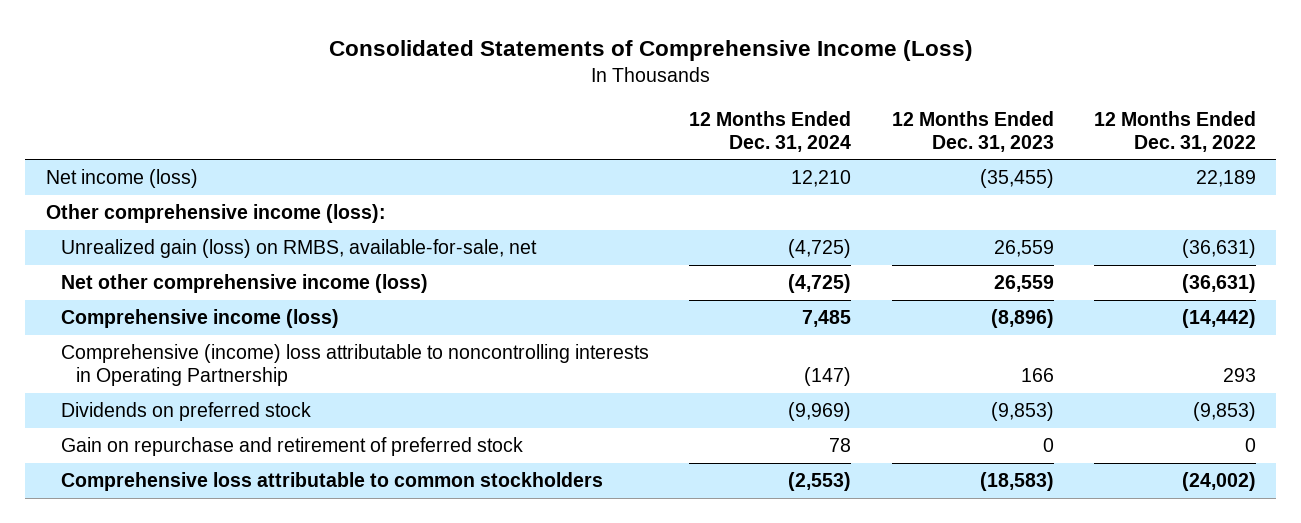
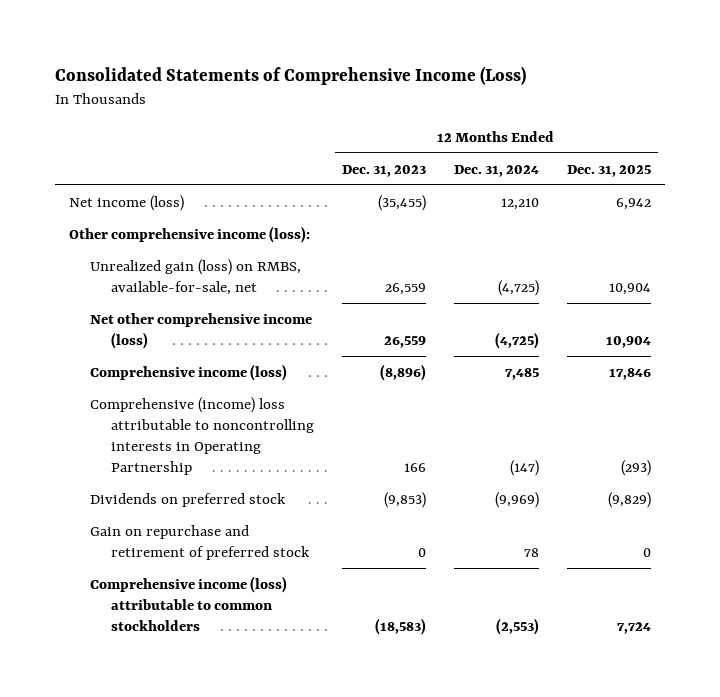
- | 12 Months Ended Dec. 31, 2024 | 12 Months Ended Dec. 31, 2023 | 12 Months Ended Dec. 31, 2022
+ | 12 Months Ended Dec. 31, 2023 | 12 Months Ended Dec. 31, 2024 | 12 Months Ended Dec. 31, 2025
- Comprehensive loss attributable to common stockholders | (2,553) | (18,583) | (24,002)
+ Comprehensive income (loss) attributable to common stockholders | (18,583) | (2,553) | 7,724

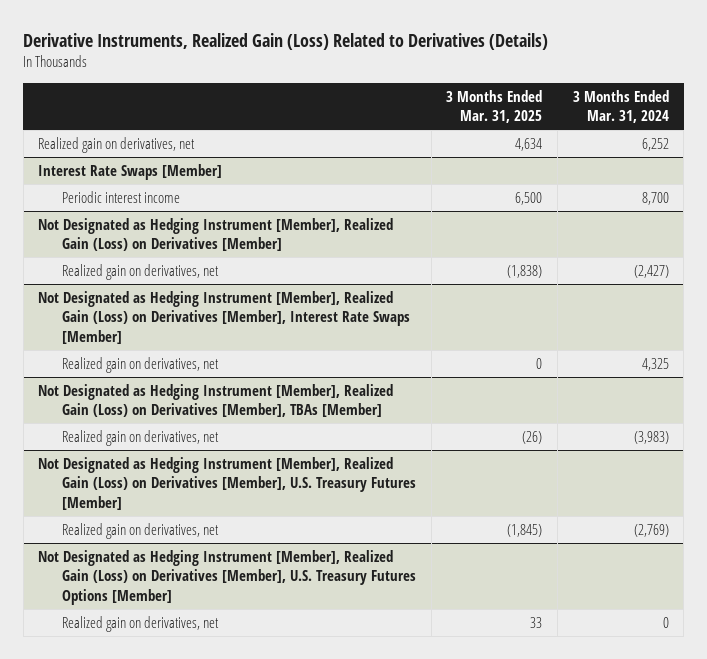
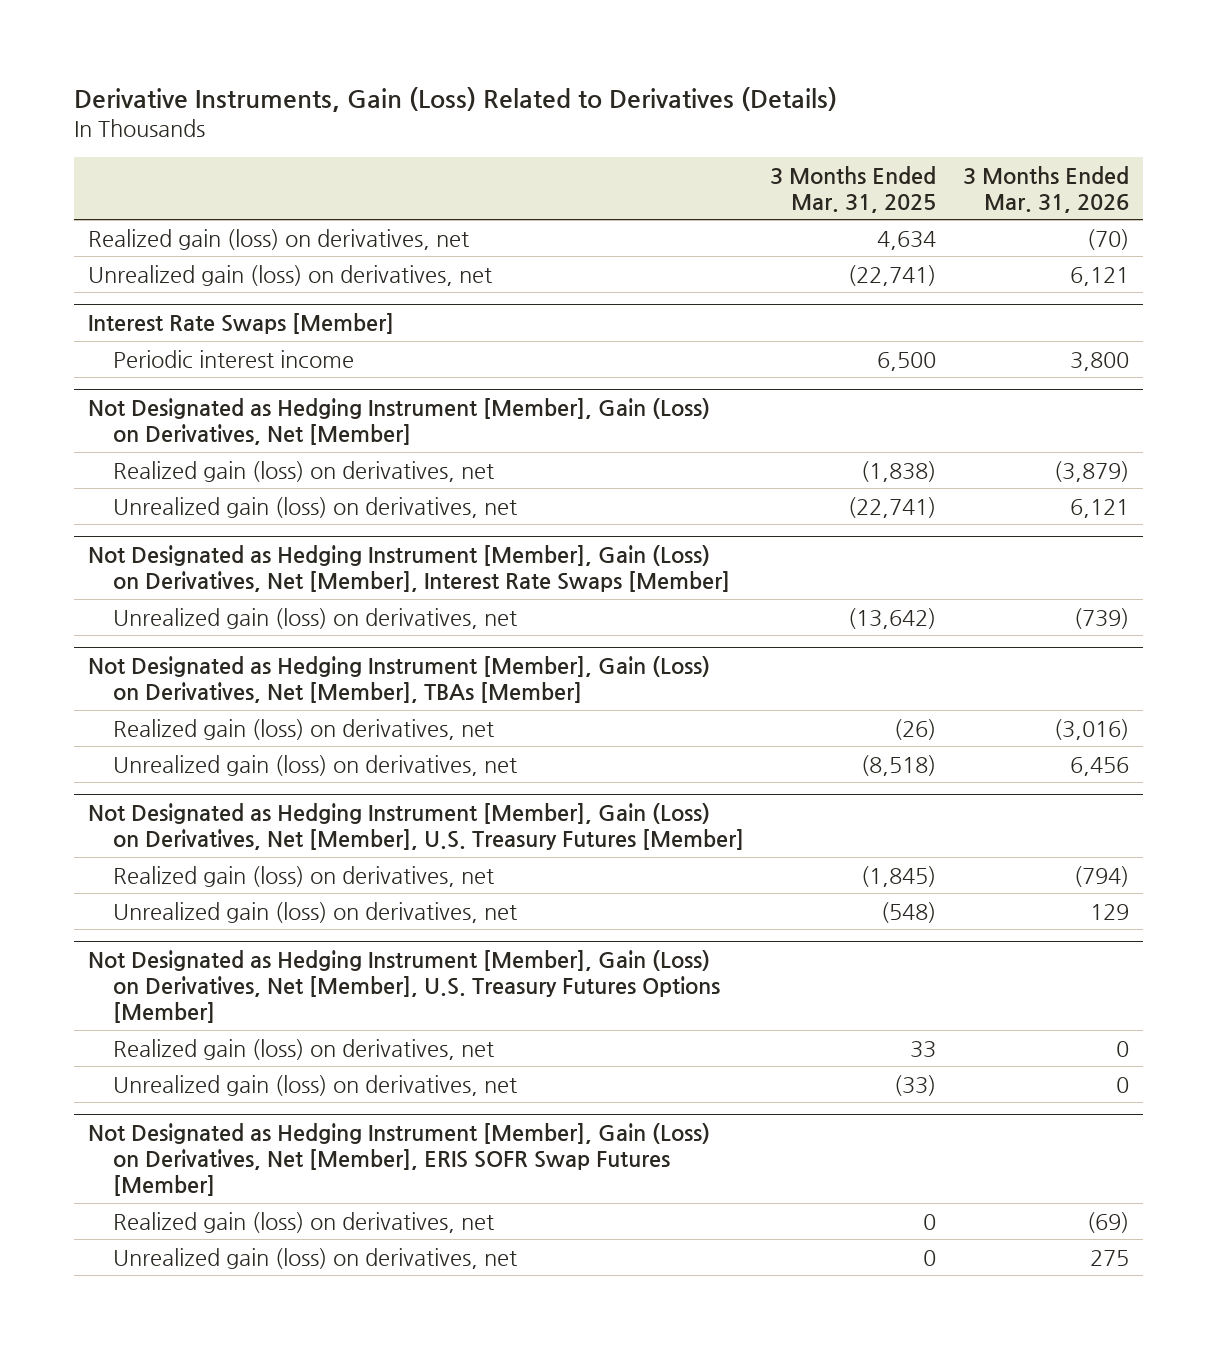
- Derivative Instruments, Realized Gain (Loss) Related to Derivatives (Details)
+ Derivative Instruments, Gain (Loss) Related to Derivatives (Details)
- | 3 Months Ended Mar. 31, 2025 | 3 Months Ended Mar. 31, 2024
+ | 3 Months Ended Mar. 31, 2025 | 3 Months Ended Mar. 31, 2026
- Realized gain on derivatives, net | 4,634 | 6,252
+ Realized gain (loss) on derivatives, net | 4,634 | (70)
+ Unrealized gain (loss) on derivatives, net | (22,741) | 6,121
- Not Designated as Hedging Instrument [Member], Realized Gain (Loss) on Derivatives [Member]
- Realized gain on derivatives, net | (1,838) | (2,427)
- Not Designated as Hedging Instrument [Member], Realized Gain (Loss) on Derivatives [Member], Interest Rate Swaps [Member]
- Realized gain on derivatives, net | 0 | 4,325
- Not Designated as Hedging Instrument [Member], Realized Gain (Loss) on Derivatives [Member], TBAs [Member]
- Realized gain on derivatives, net | (26) | (3,983)
- Not Designated as Hedging Instrument [Member], Realized Gain (Loss) on Derivatives [Member], U.S. Treasury Futures [Member]
- Realized gain on derivatives, net | (1,845) | (2,769)
- Not Designated as Hedging Instrument [Member], Realized Gain (Loss) on Derivatives [Member], U.S. Treasury Futures Options [Member]
- Realized gain on derivatives, net | 33 | 0
+ Not Designated as Hedging Instrument [Member], Gain (Loss) on Derivatives, Net [Member]
+ Realized gain (loss) on derivatives, net | (1,838) | (3,879)
+ Unrealized gain (loss) on derivatives, net | (22,741) | 6,121
+ Not Designated as Hedging Instrument [Member], Gain (Loss) on Derivatives, Net [Member], Interest Rate Swaps [Member]
+ Unrealized gain (loss) on derivatives, net | (13,642) | (739)
+ Not Designated as Hedging Instrument [Member], Gain (Loss) on Derivatives, Net [Member], TBAs [Member]
+ Realized gain (loss) on derivatives, net | (26) | (3,016)
+ Unrealized gain (loss) on derivatives, net | (8,518) | 6,456
+ Not Designated as Hedging Instrument [Member], Gain (Loss) on Derivatives, Net [Member], U.S. Treasury Futures [Member]
+ Realized gain (loss) on derivatives, net | (1,845) | (794)
+ Unrealized gain (loss) on derivatives, net | (548) | 129
+ Not Designated as Hedging Instrument [Member], Gain (Loss) on Derivatives, Net [Member], U.S. Treasury Futures Options [Member]
+ Realized gain (loss) on derivatives, net | 33 | 0
+ Unrealized gain (loss) on derivatives, net | (33) | 0
+ Not Designated as Hedging Instrument [Member], Gain (Loss) on Derivatives, Net [Member], ERIS SOFR Swap Futures [Member]
+ Realized gain (loss) on derivatives, net | 0 | (69)
+ Unrealized gain (loss) on derivatives, net | 0 | 275

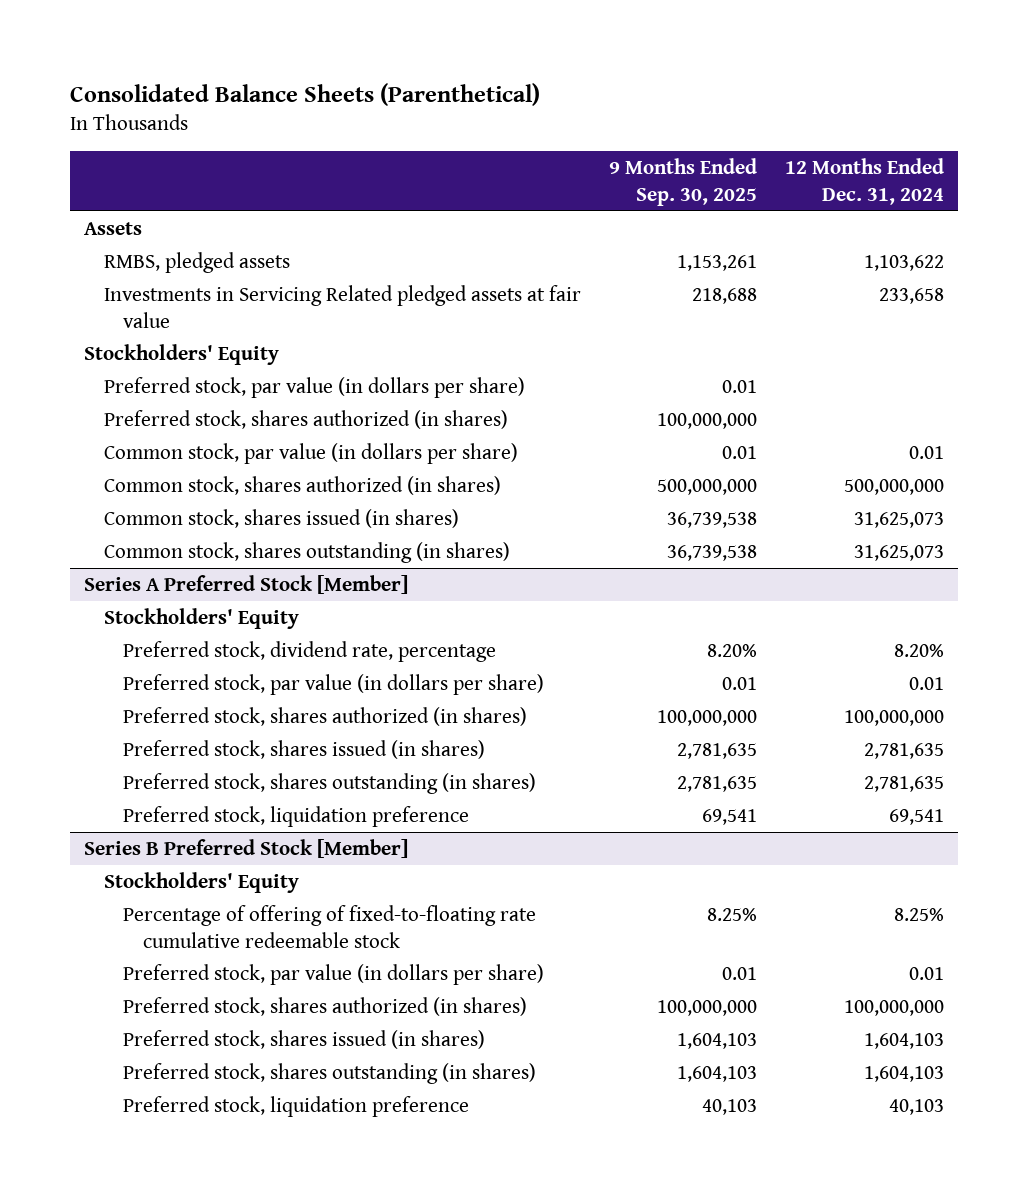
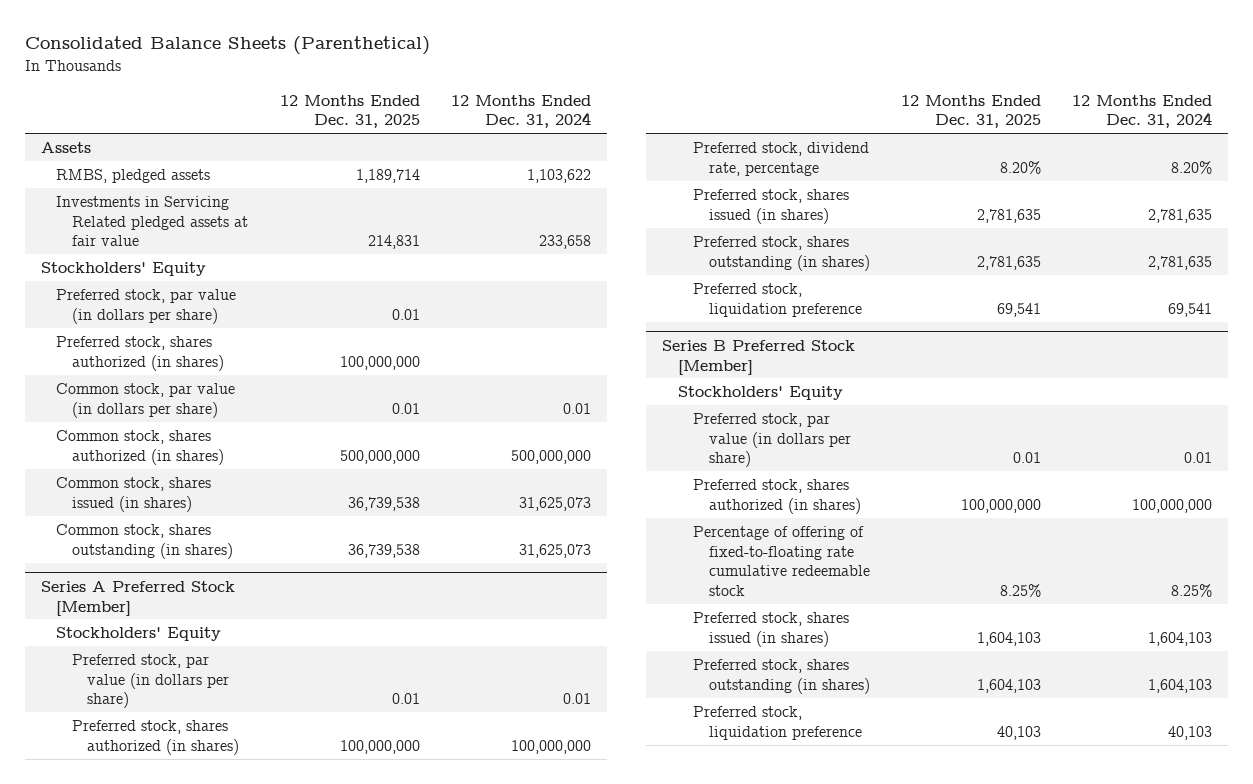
- | 9 Months Ended Sep. 30, 2025 | 12 Months Ended Dec. 31, 2024
+ | 12 Months Ended Dec. 31, 2025 | 12 Months Ended Dec. 31, 2024
@ Series A Preferred Stock [Member]
moved down: Preferred stock, dividend rate, percentage | 8.20% | 8.20%
@ Series B Preferred Stock [Member]
moved down: Percentage of offering of fixed-to-floating rate cumulative redeemable stock | 8.25% | 8.25%

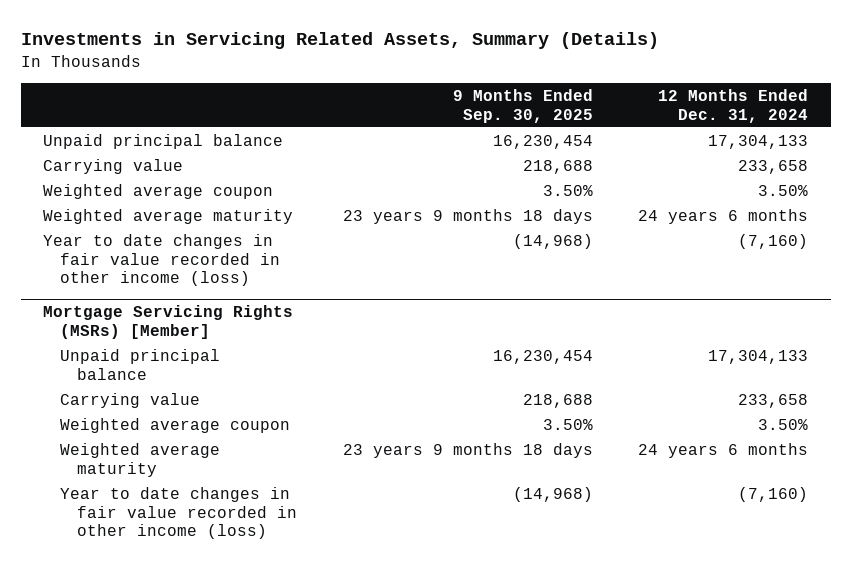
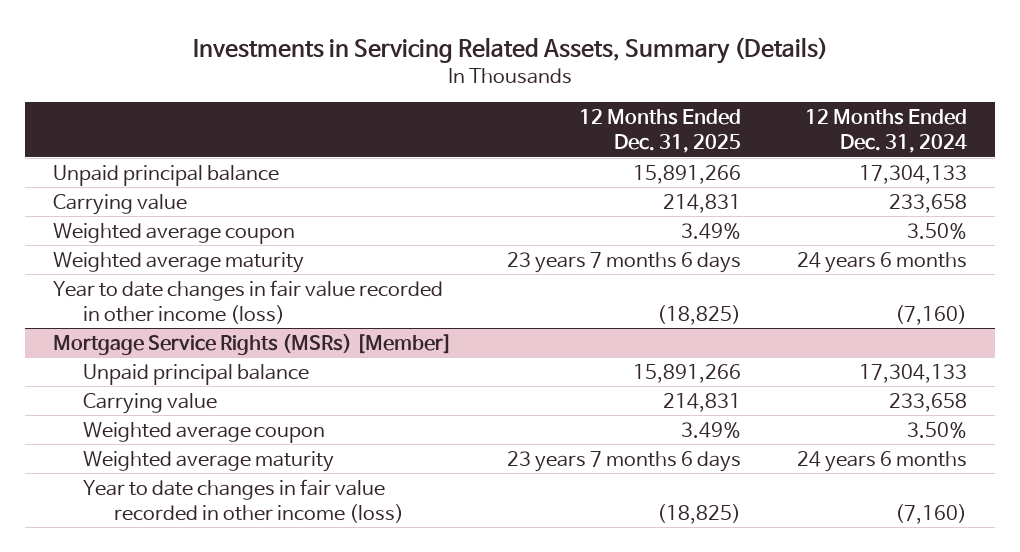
- | 9 Months Ended Sep. 30, 2025 | 12 Months Ended Dec. 31, 2024
+ | 12 Months Ended Dec. 31, 2025 | 12 Months Ended Dec. 31, 2024
- Mortgage Servicing Rights (MSRs) [Member]
+ Mortgage Service Rights (MSRs) [Member]

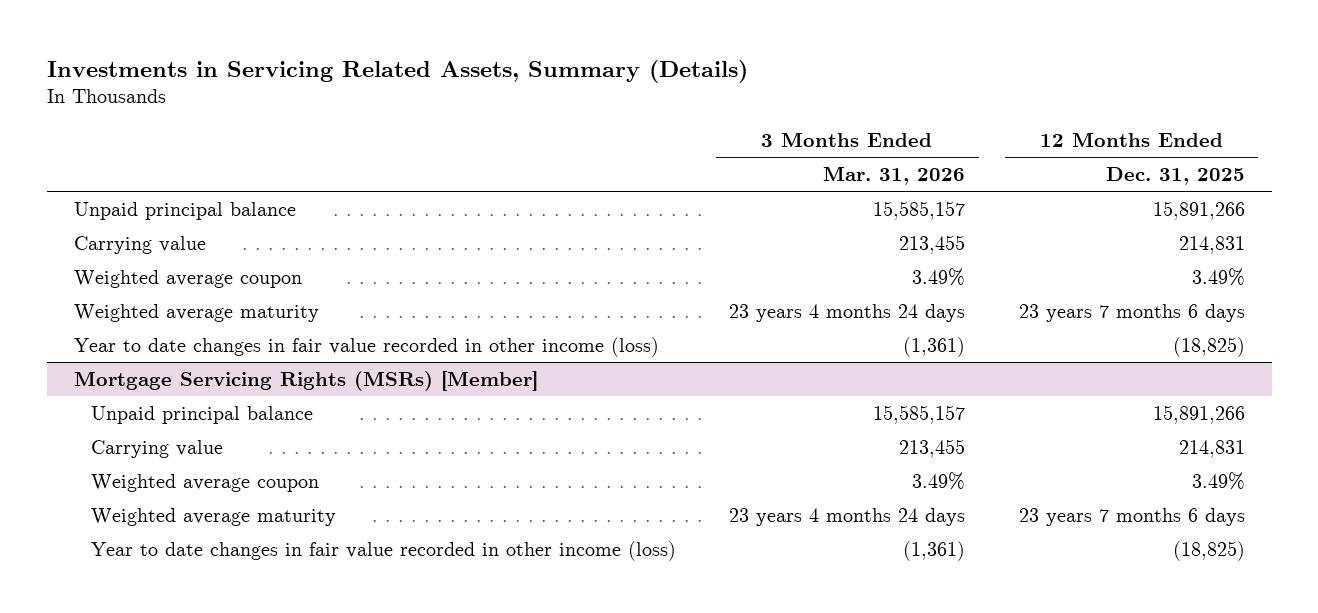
- | 12 Months Ended Dec. 31, 2025 | 12 Months Ended Dec. 31, 2024
+ | 3 Months Ended Mar. 31, 2026 | 12 Months Ended Dec. 31, 2025
- Mortgage Service Rights (MSRs) [Member]
+ Mortgage Servicing Rights (MSRs) [Member]

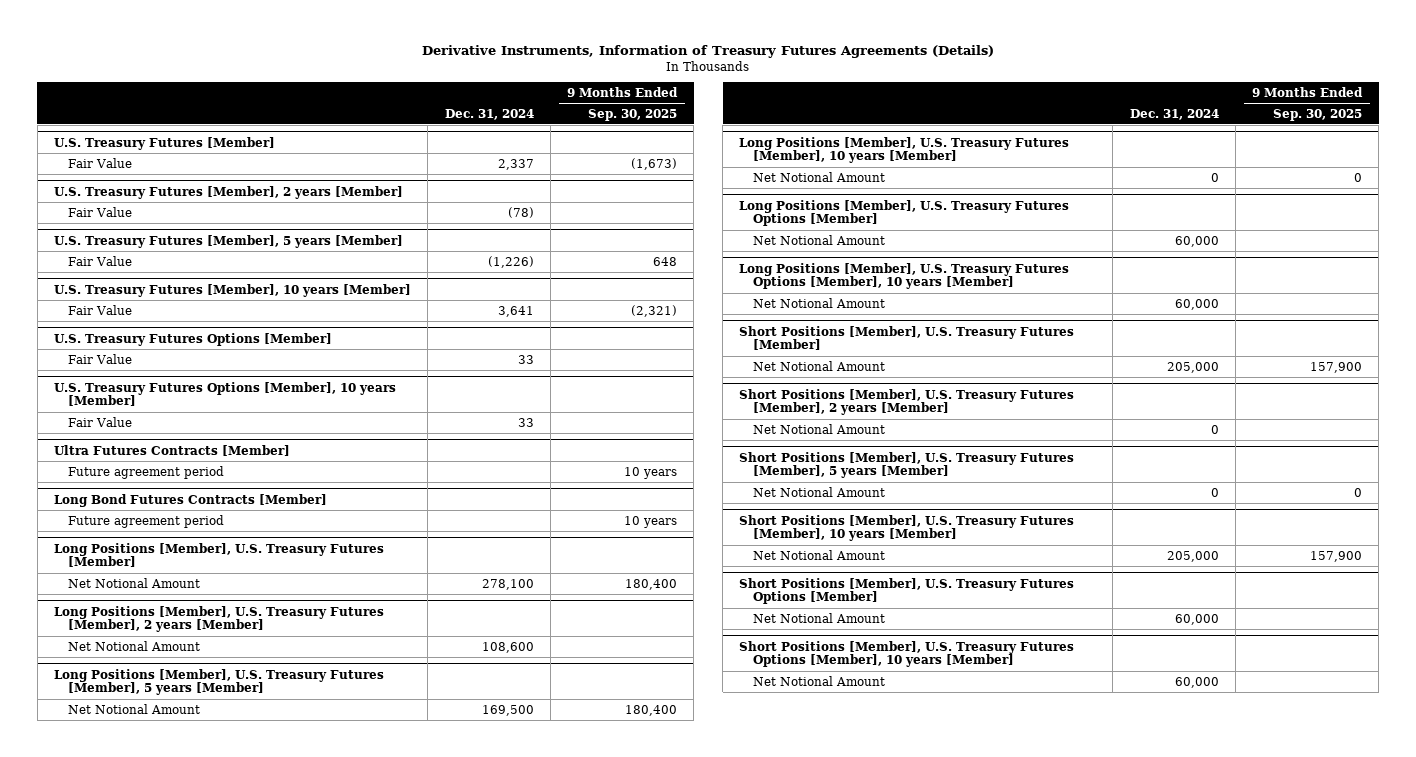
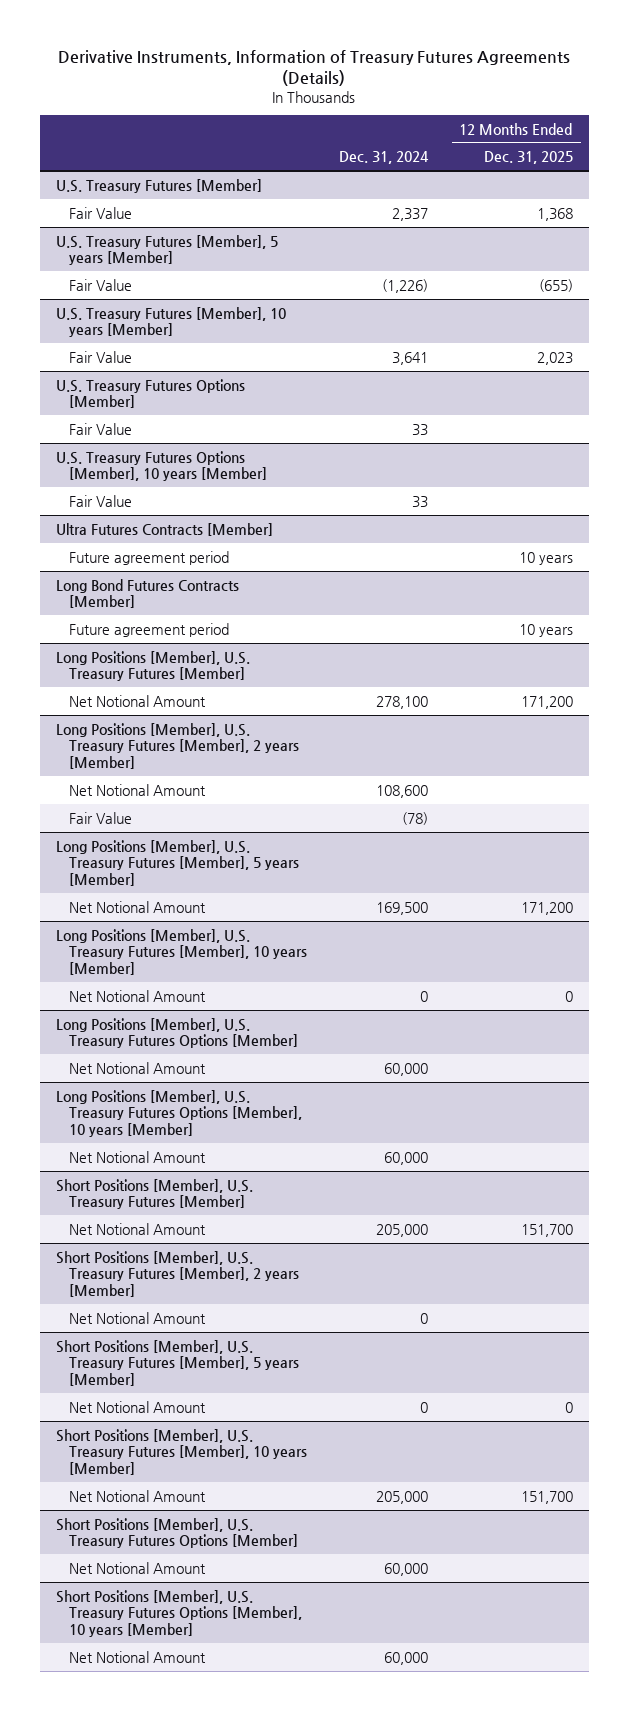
- | Dec. 31, 2024 | 9 Months Ended Sep. 30, 2025
+ | Dec. 31, 2024 | 12 Months Ended Dec. 31, 2025
- U.S. Treasury Futures [Member], 2 years [Member]
- Fair Value | (78) |
@ Long Positions [Member], U.S. Treasury Futures [Member], 2 years [Member]
+ Fair Value | (78) |

